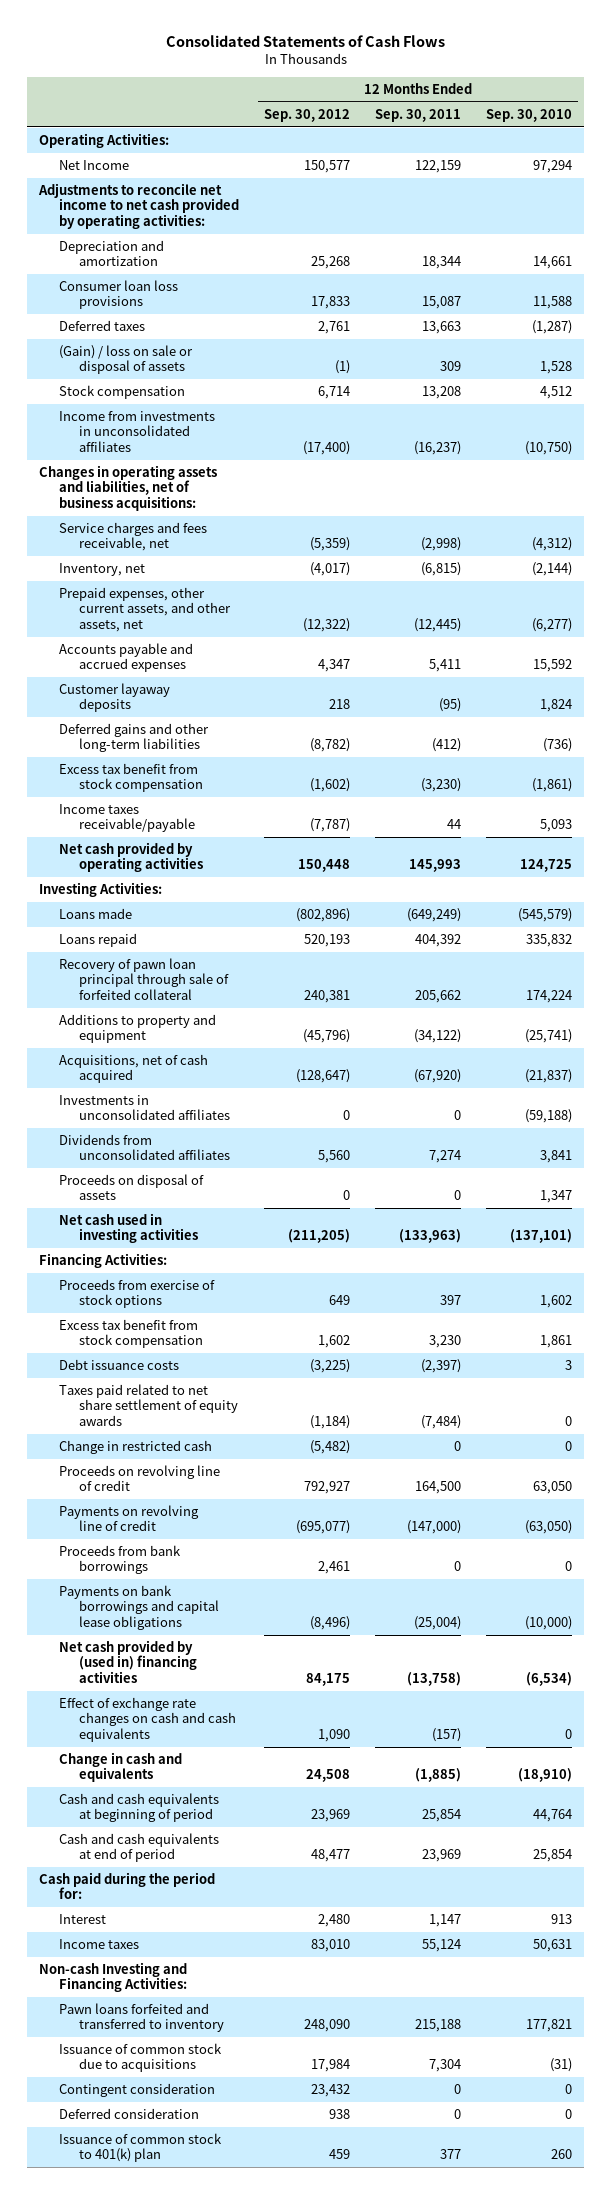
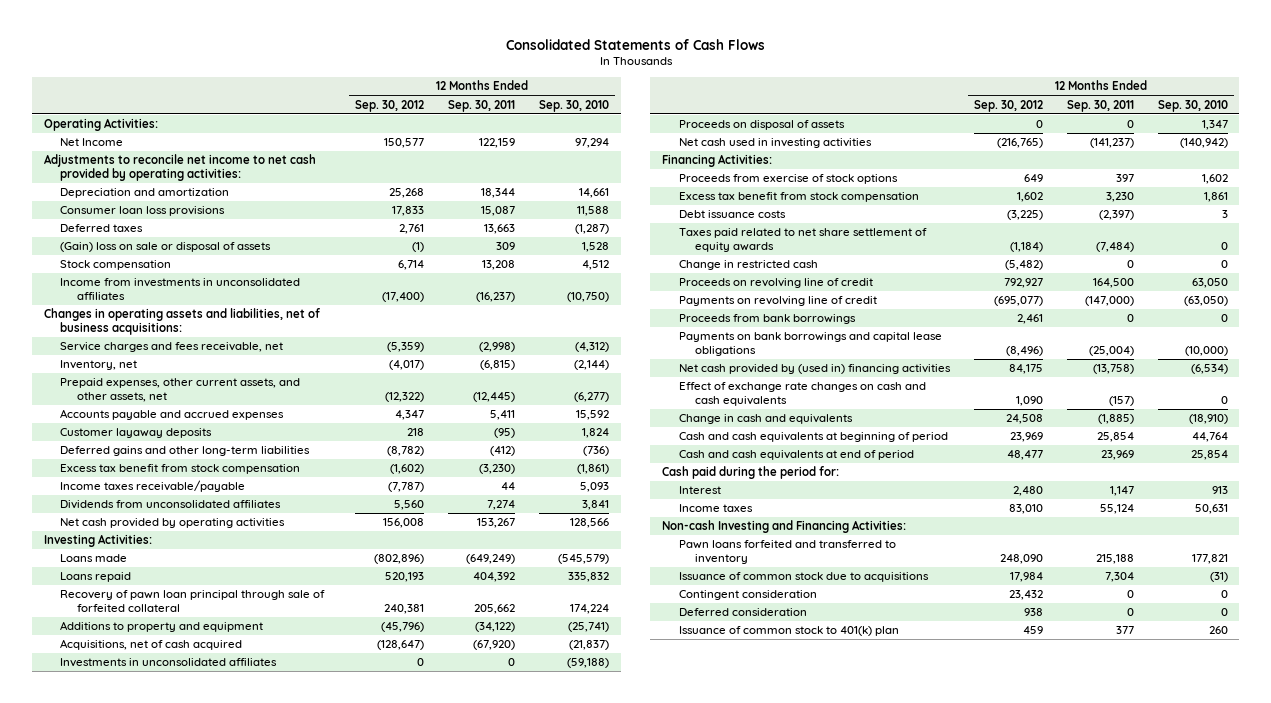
- (Gain) / loss on sale or disposal of assets | (1) | 309 | 1,528
+ (Gain) loss on sale or disposal of assets | (1) | 309 | 1,528
- Net cash provided by operating activities | 150,448 | 145,993 | 124,725
moved up: Dividends from unconsolidated affiliates | 5,560 | 7,274 | 3,841
+ Net cash provided by operating activities | 156,008 | 153,267 | 128,566
- Net cash used in investing activities | (211,205) | (133,963) | (137,101)
+ Net cash used in investing activities | (216,765) | (141,237) | (140,942)

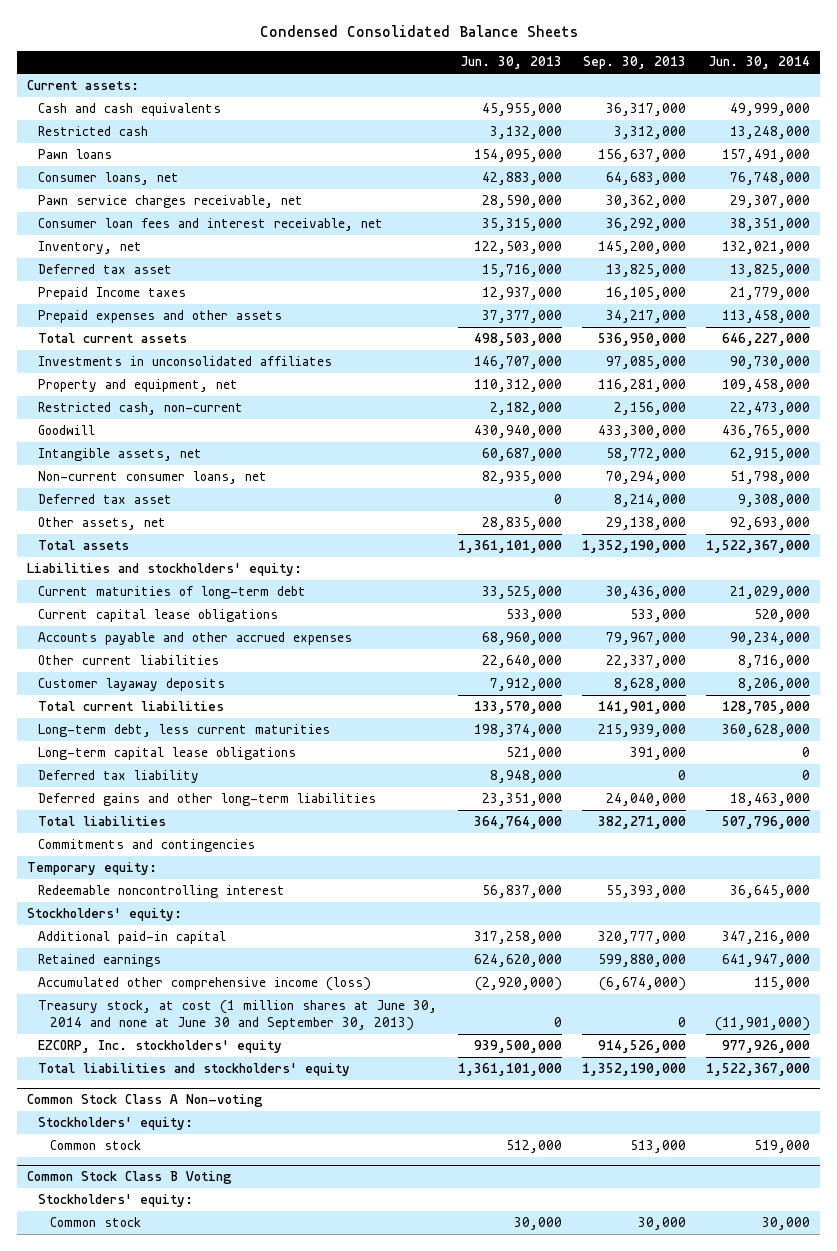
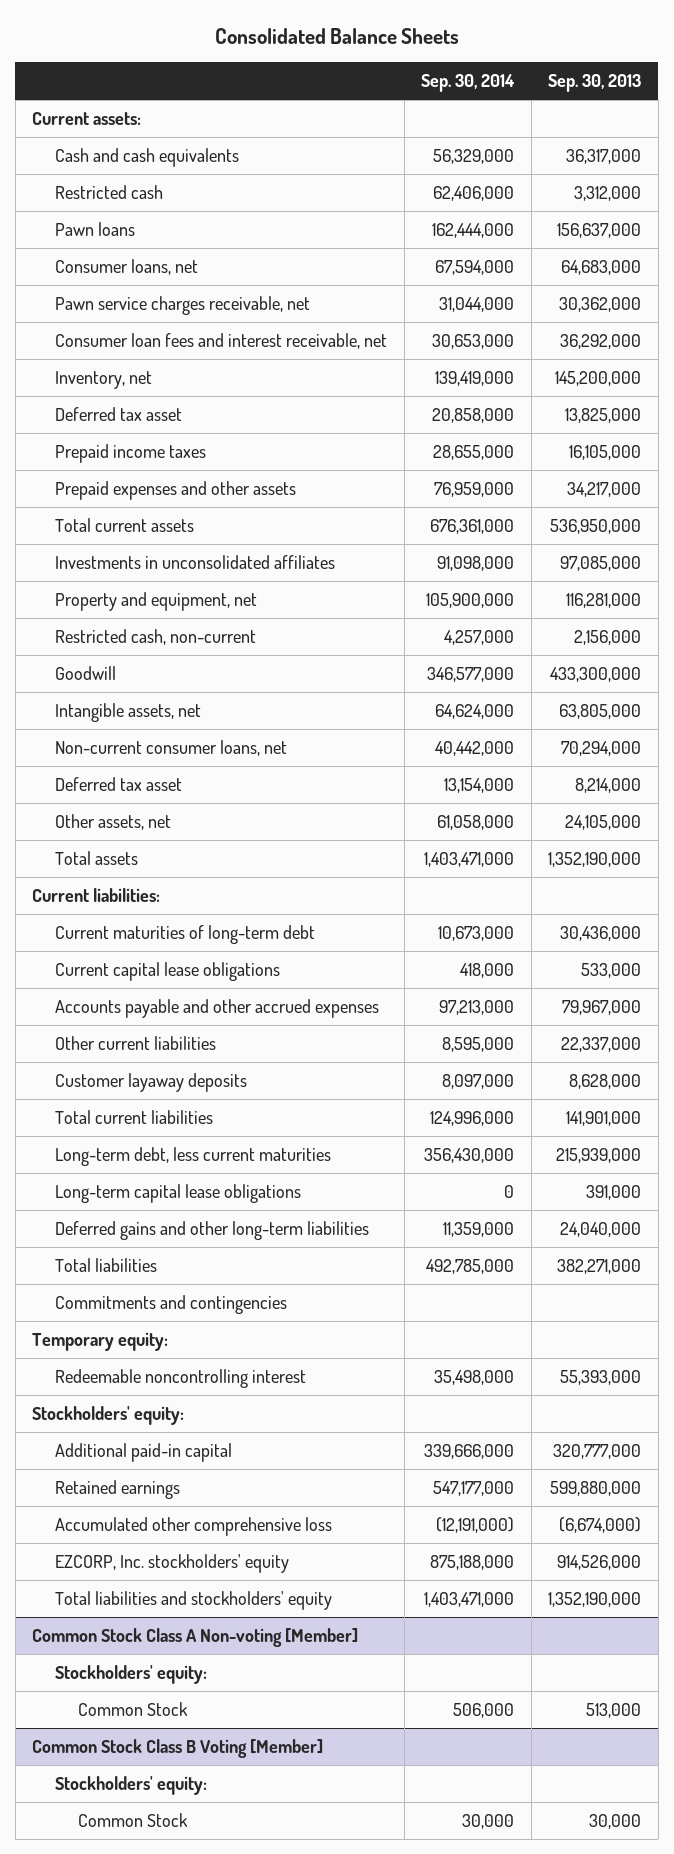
- Condensed Consolidated Balance Sheets
+ Consolidated Balance Sheets
- | Jun. 30, 2013 | Sep. 30, 2013 | Jun. 30, 2014
+ | Sep. 30, 2014 | Sep. 30, 2013
- Prepaid Income taxes | 12,937,000 | 16,105,000 | 21,779,000
+ Prepaid income taxes | 28,655,000 | 16,105,000
- Intangible assets, net | 60,687,000 | 58,772,000 | 62,915,000
+ Intangible assets, net | 64,624,000 | 63,805,000
- Other assets, net | 28,835,000 | 29,138,000 | 92,693,000
+ Other assets, net | 61,058,000 | 24,105,000
- Liabilities and stockholders' equity:
+ Current liabilities:
- Deferred tax liability | 8,948,000 | 0 | 0
- Accumulated other comprehensive income (loss) | (2,920,000) | (6,674,000) | 115,000
- Treasury stock, at cost (1 million shares at June 30, 2014 and none at June 30 and September 30, 2013) | 0 | 0 | (11,901,000)
+ Accumulated other comprehensive loss | (12,191,000) | (6,674,000)
- Common Stock Class A Non-voting
+ Common Stock Class A Non-voting [Member]
- Common stock | 512,000 | 513,000 | 519,000
- Common Stock Class B Voting
+ Common Stock | 506,000 | 513,000
+ Common Stock Class B Voting [Member]
- Common stock | 30,000 | 30,000 | 30,000
+ Common Stock | 30,000 | 30,000

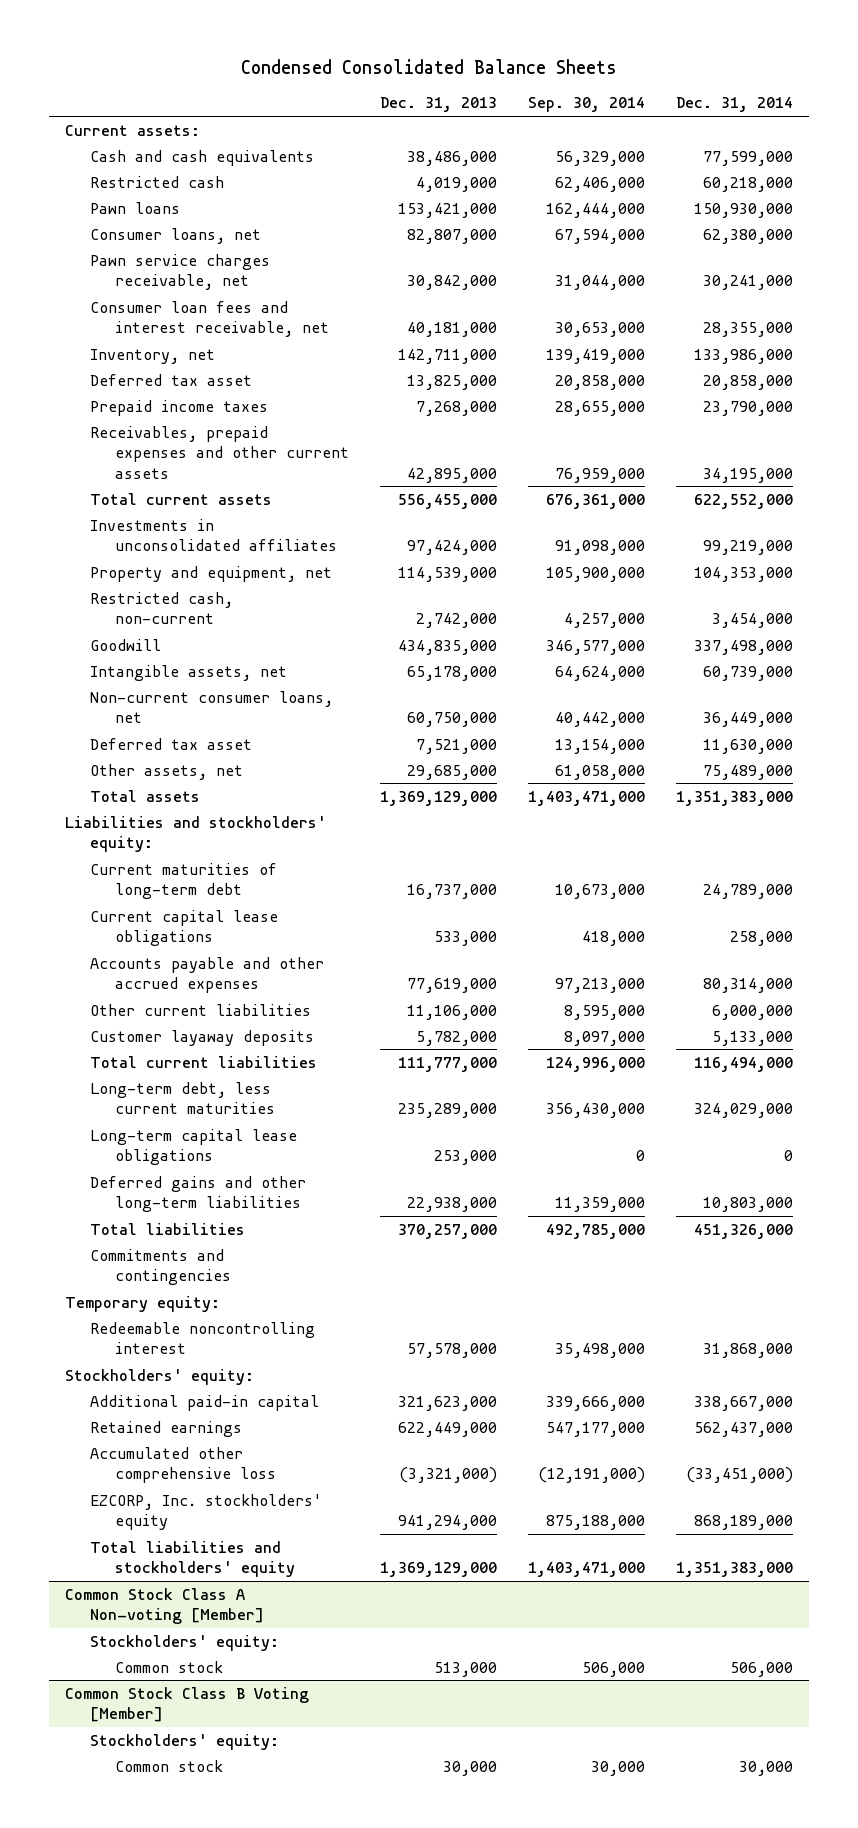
- Consolidated Balance Sheets
+ Condensed Consolidated Balance Sheets
- | Sep. 30, 2014 | Sep. 30, 2013
+ | Dec. 31, 2013 | Sep. 30, 2014 | Dec. 31, 2014
- Prepaid expenses and other assets | 76,959,000 | 34,217,000
+ Receivables, prepaid expenses and other current assets | 42,895,000 | 76,959,000 | 34,195,000
- Current liabilities:
+ Liabilities and stockholders' equity:
@ Common Stock Class A Non-voting [Member]
- Common Stock | 506,000 | 513,000
+ Common stock | 513,000 | 506,000 | 506,000
@ Common Stock Class B Voting [Member]
- Common Stock | 30,000 | 30,000
+ Common stock | 30,000 | 30,000 | 30,000

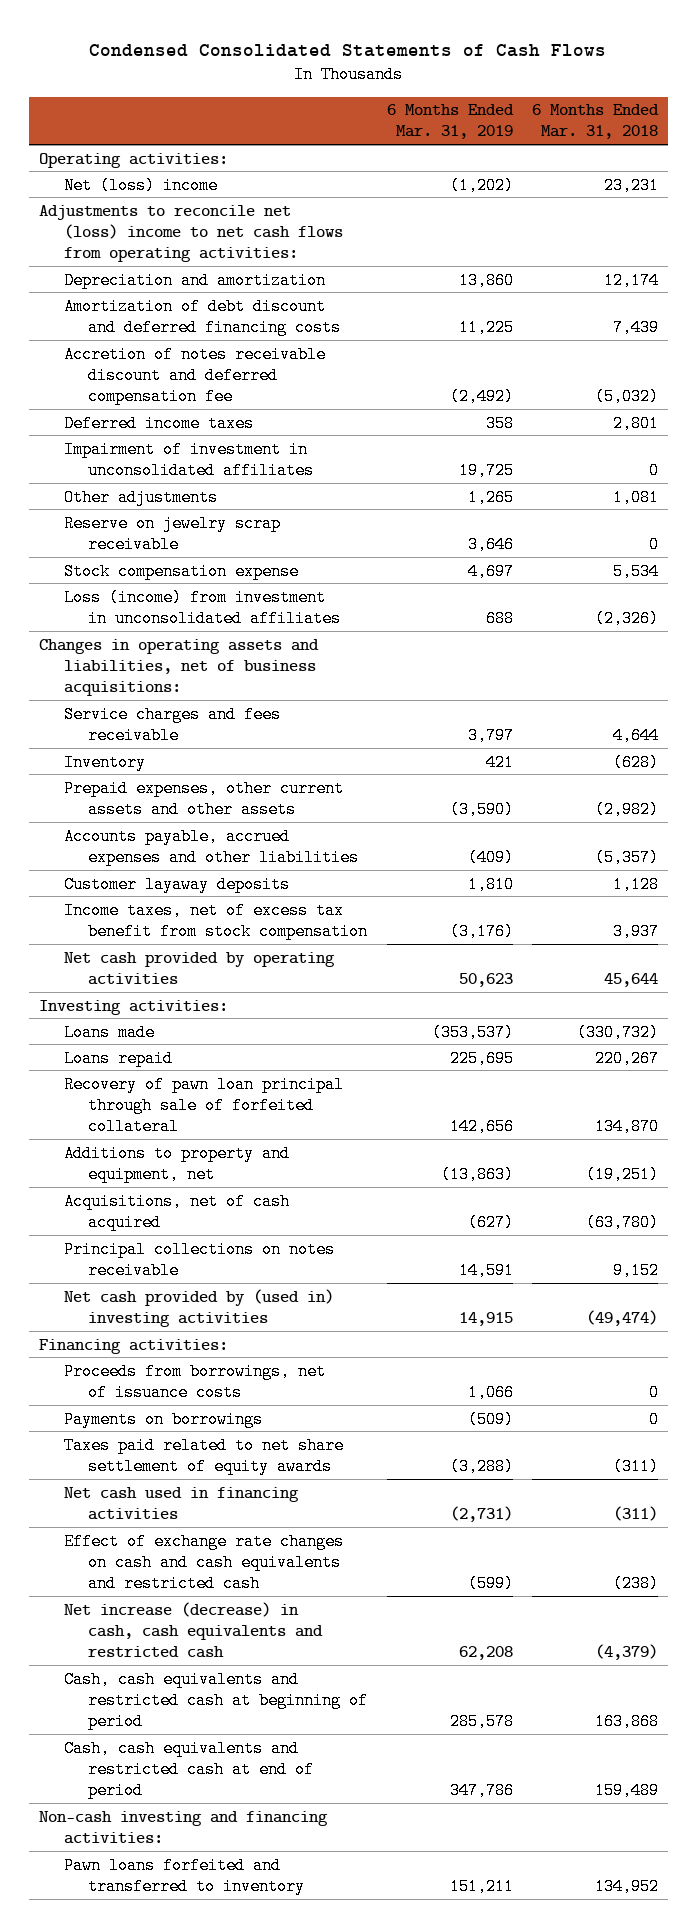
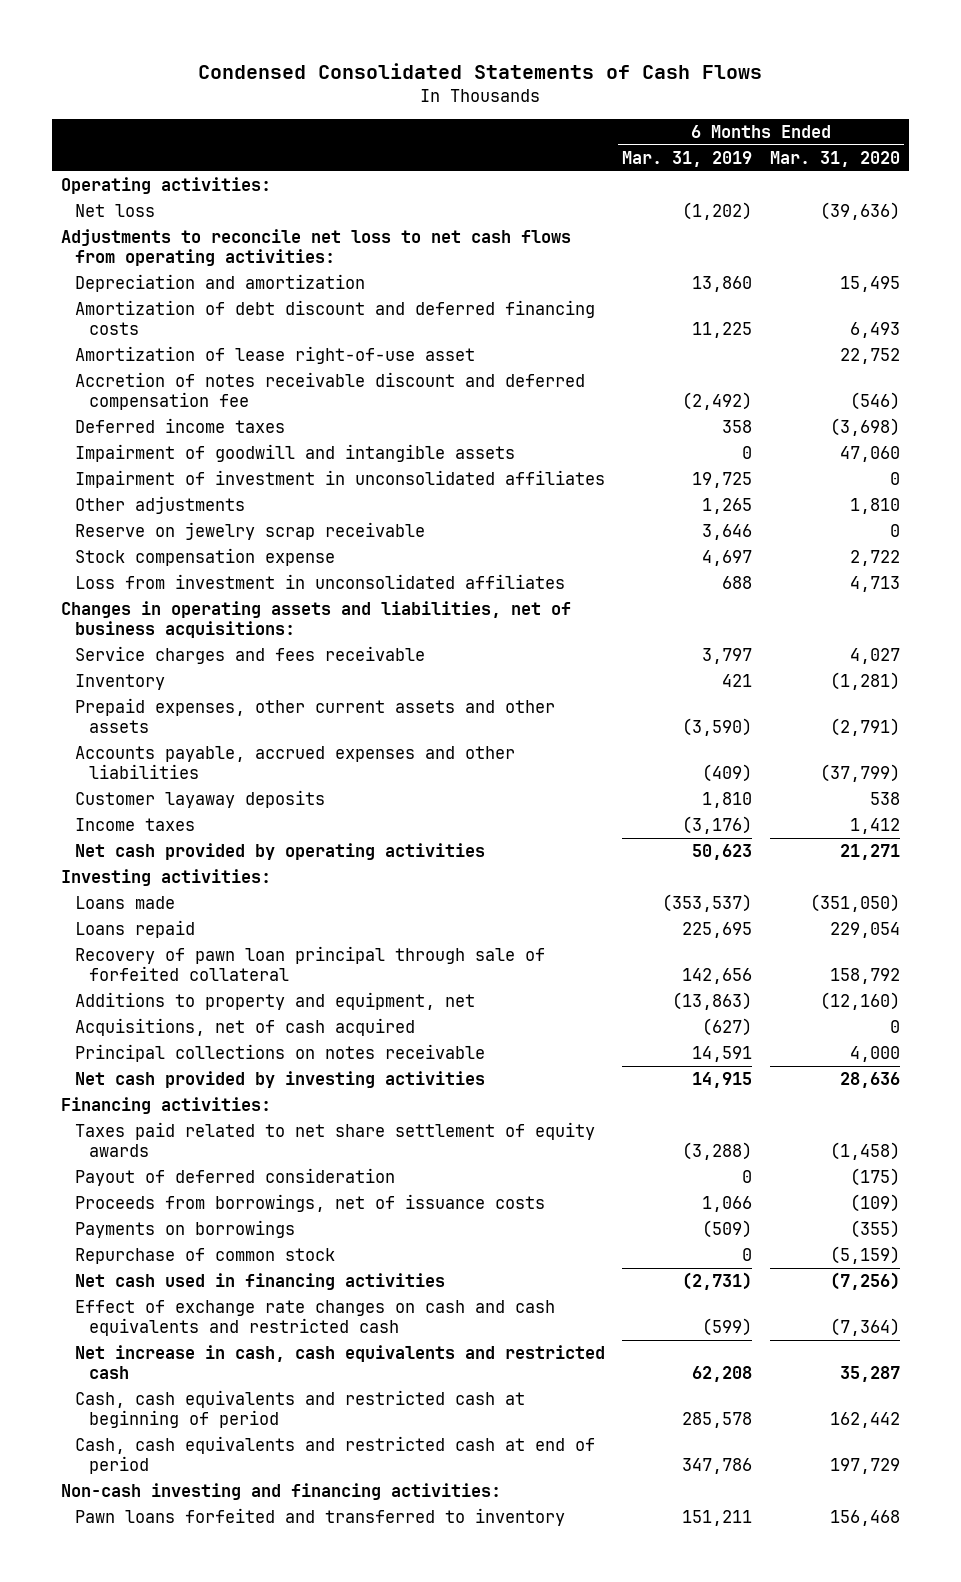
- | 6 Months Ended Mar. 31, 2019 | 6 Months Ended Mar. 31, 2018
+ | 6 Months Ended Mar. 31, 2019 | 6 Months Ended Mar. 31, 2020
- Net (loss) income | (1,202) | 23,231
- Adjustments to reconcile net (loss) income to net cash flows from operating activities:
+ Net loss | (1,202) | (39,636)
+ Adjustments to reconcile net loss to net cash flows from operating activities:
+ Amortization of lease right-of-use asset | | 22,752
+ Impairment of goodwill and intangible assets | 0 | 47,060
- Loss (income) from investment in unconsolidated affiliates | 688 | (2,326)
+ Loss from investment in unconsolidated affiliates | 688 | 4,713
- Income taxes, net of excess tax benefit from stock compensation | (3,176) | 3,937
+ Income taxes | (3,176) | 1,412
- Net cash provided by (used in) investing activities | 14,915 | (49,474)
+ Net cash provided by investing activities | 14,915 | 28,636
moved up: Taxes paid related to net share settlement of equity awards | (3,288) | (1,458)
+ Payout of deferred consideration | 0 | (175)
+ Repurchase of common stock | 0 | (5,159)
- Net increase (decrease) in cash, cash equivalents and restricted cash | 62,208 | (4,379)
+ Net increase in cash, cash equivalents and restricted cash | 62,208 | 35,287

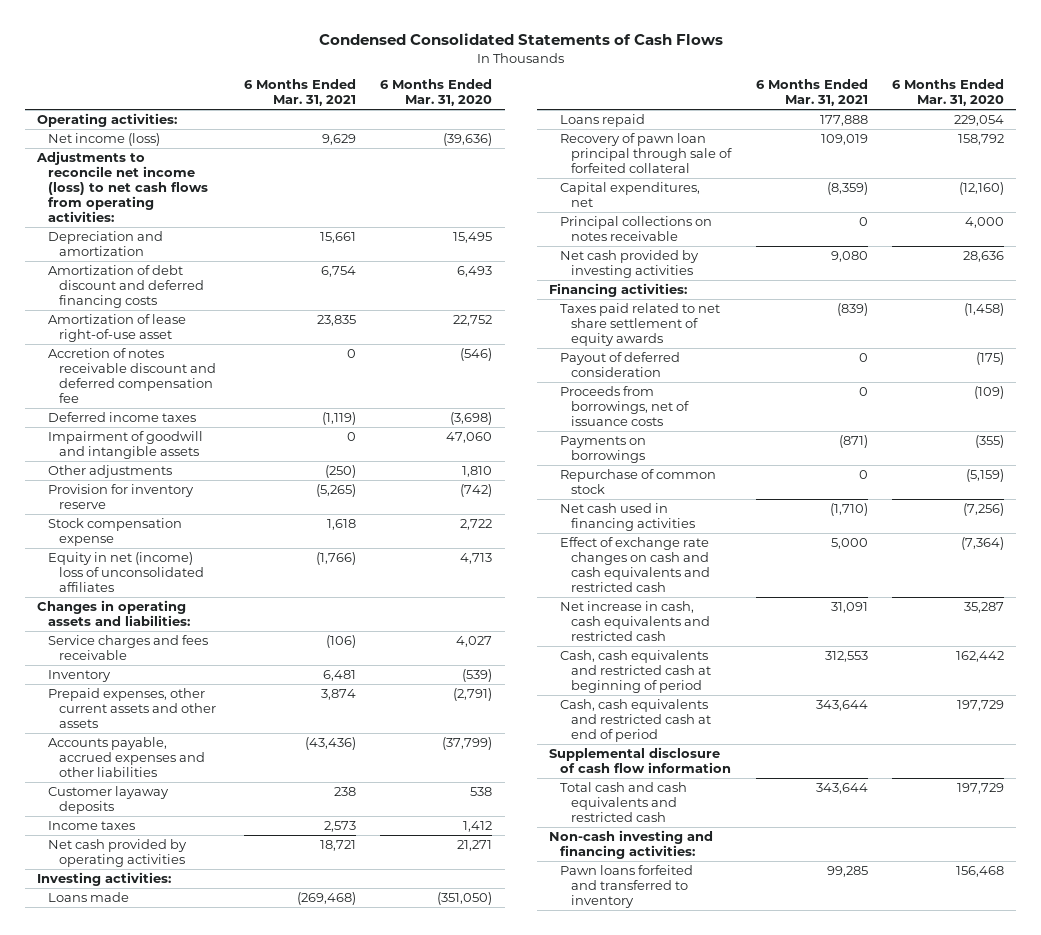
- | 6 Months Ended Mar. 31, 2019 | 6 Months Ended Mar. 31, 2020
+ | 6 Months Ended Mar. 31, 2021 | 6 Months Ended Mar. 31, 2020
- Net loss | (1,202) | (39,636)
- Adjustments to reconcile net loss to net cash flows from operating activities:
+ Net income (loss) | 9,629 | (39,636)
+ Adjustments to reconcile net income (loss) to net cash flows from operating activities:
- Impairment of investment in unconsolidated affiliates | 19,725 | 0
- Reserve on jewelry scrap receivable | 3,646 | 0
+ Provision for inventory reserve | (5,265) | (742)
- Loss from investment in unconsolidated affiliates | 688 | 4,713
- Changes in operating assets and liabilities, net of business acquisitions:
+ Equity in net (income) loss of unconsolidated affiliates | (1,766) | 4,713
+ Changes in operating assets and liabilities:
- Inventory | 421 | (1,281)
+ Inventory | 6,481 | (539)
- Additions to property and equipment, net | (13,863) | (12,160)
- Acquisitions, net of cash acquired | (627) | 0
+ Capital expenditures, net | (8,359) | (12,160)
+ Supplemental disclosure of cash flow information
+ Total cash and cash equivalents and restricted cash | 343,644 | 197,729

